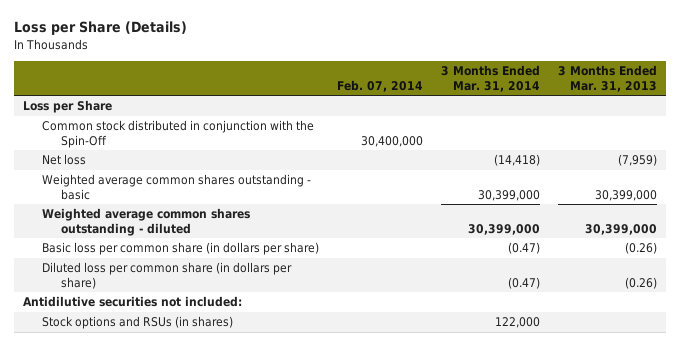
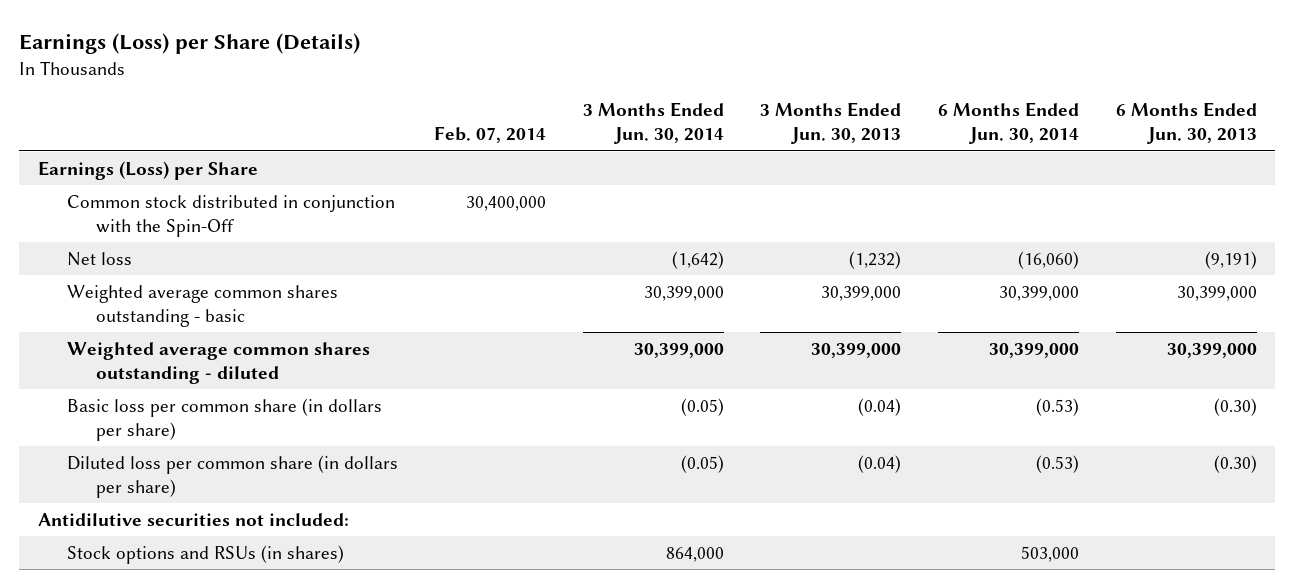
- Loss per Share (Details)
+ Earnings (Loss) per Share (Details)
- | Feb. 07, 2014 | 3 Months Ended Mar. 31, 2014 | 3 Months Ended Mar. 31, 2013
+ | Feb. 07, 2014 | 3 Months Ended Jun. 30, 2014 | 3 Months Ended Jun. 30, 2013 | 6 Months Ended Jun. 30, 2014 | 6 Months Ended Jun. 30, 2013
- Loss per Share
+ Earnings (Loss) per Share

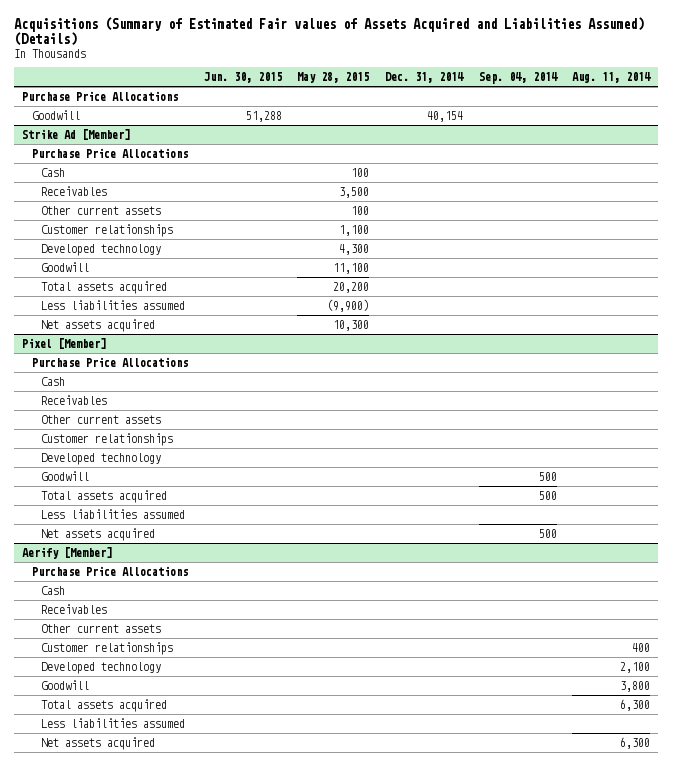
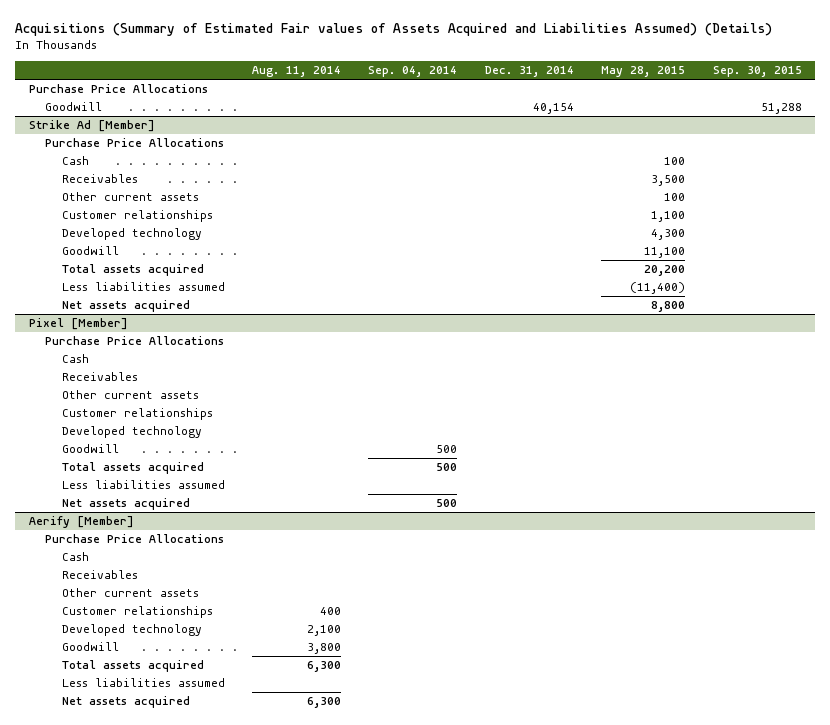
- | Jun. 30, 2015 | May 28, 2015 | Dec. 31, 2014 | Sep. 04, 2014 | Aug. 11, 2014
+ | Aug. 11, 2014 | Sep. 04, 2014 | Dec. 31, 2014 | May 28, 2015 | Sep. 30, 2015
@ Strike Ad [Member]
- Less liabilities assumed | | (9,900) | | |
- Net assets acquired | | 10,300 | | |
+ Less liabilities assumed | | | | (11,400) |
+ Net assets acquired | | | | 8,800 |

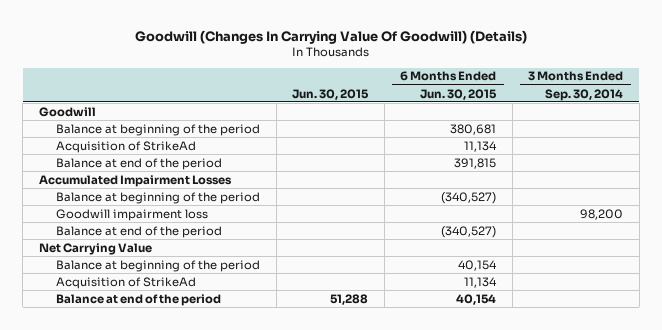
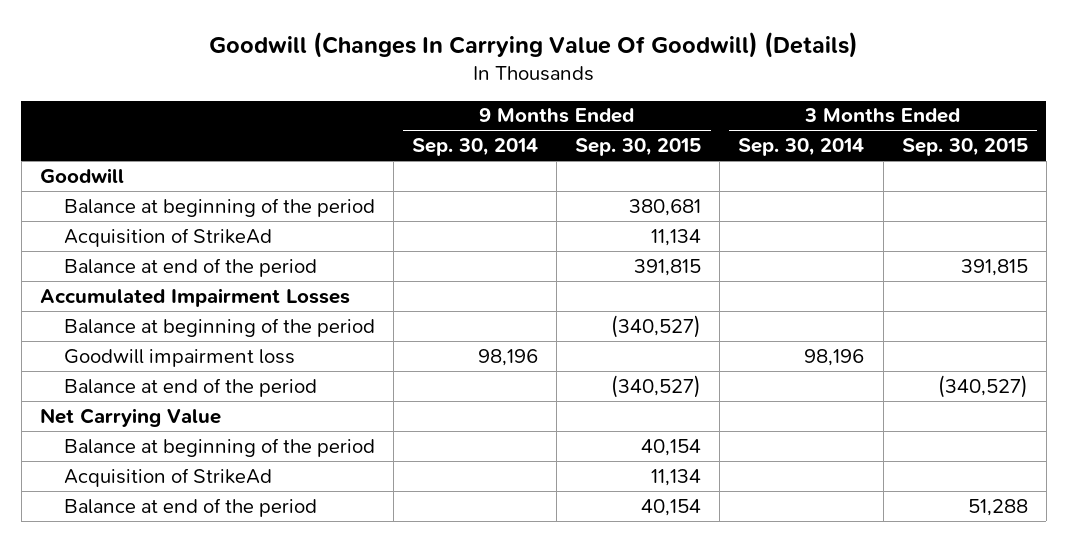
- | Jun. 30, 2015 | 6 Months Ended Jun. 30, 2015 | 3 Months Ended Sep. 30, 2014
+ | 9 Months Ended Sep. 30, 2014 | 9 Months Ended Sep. 30, 2015 | 3 Months Ended Sep. 30, 2014 | 3 Months Ended Sep. 30, 2015
- Goodwill impairment loss | | | 98,200
+ Goodwill impairment loss | 98,196 | | 98,196 |

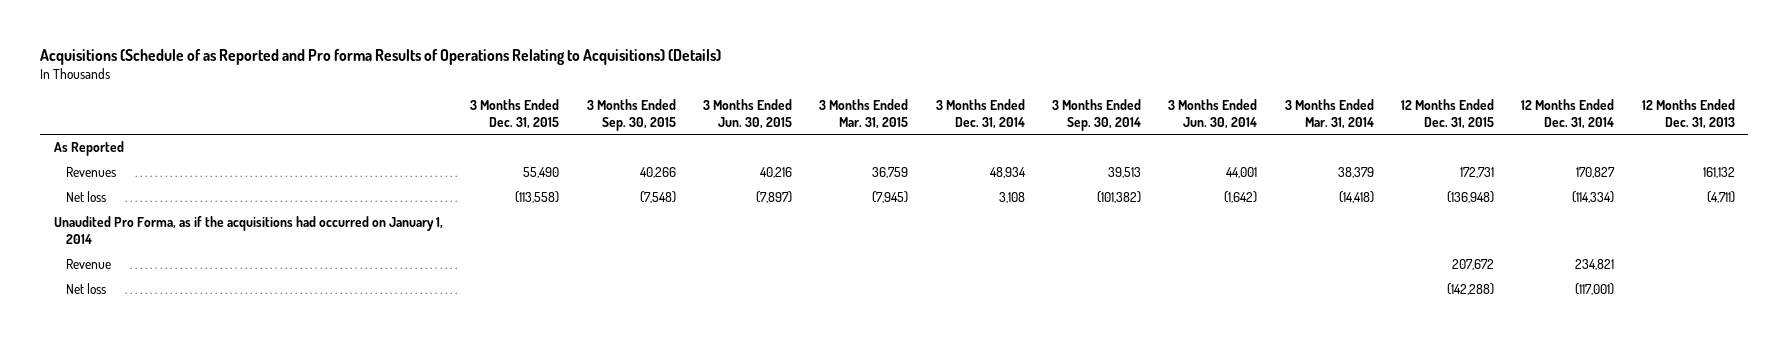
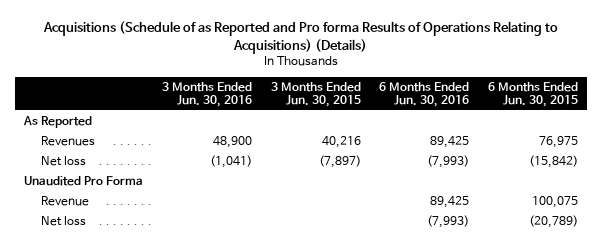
- | 3 Months Ended Dec. 31, 2015 | 3 Months Ended Sep. 30, 2015 | 3 Months Ended Jun. 30, 2015 | 3 Months Ended Mar. 31, 2015 | 3 Months Ended Dec. 31, 2014 | 3 Months Ended Sep. 30, 2014 | 3 Months Ended Jun. 30, 2014 | 3 Months Ended Mar. 31, 2014 | 12 Months Ended Dec. 31, 2015 | 12 Months Ended Dec. 31, 2014 | 12 Months Ended Dec. 31, 2013
+ | 3 Months Ended Jun. 30, 2016 | 3 Months Ended Jun. 30, 2015 | 6 Months Ended Jun. 30, 2016 | 6 Months Ended Jun. 30, 2015
- Unaudited Pro Forma, as if the acquisitions had occurred on January 1, 2014
+ Unaudited Pro Forma

